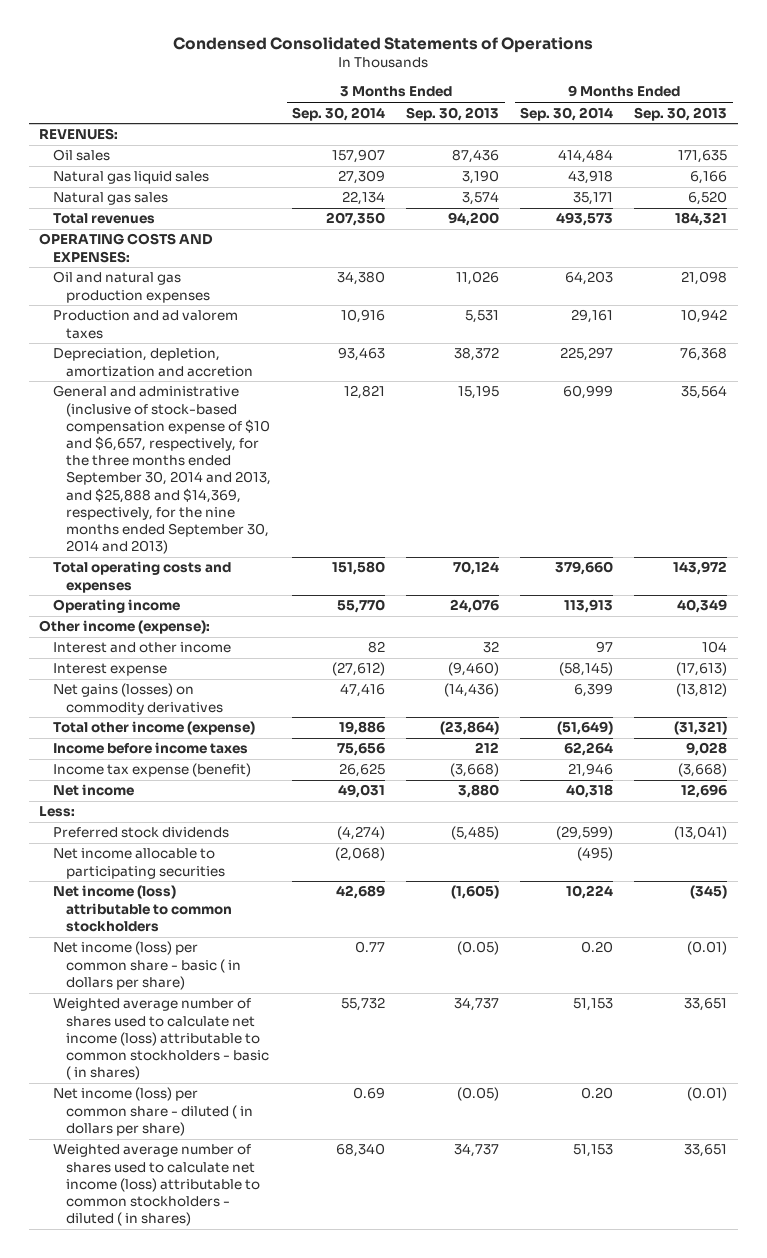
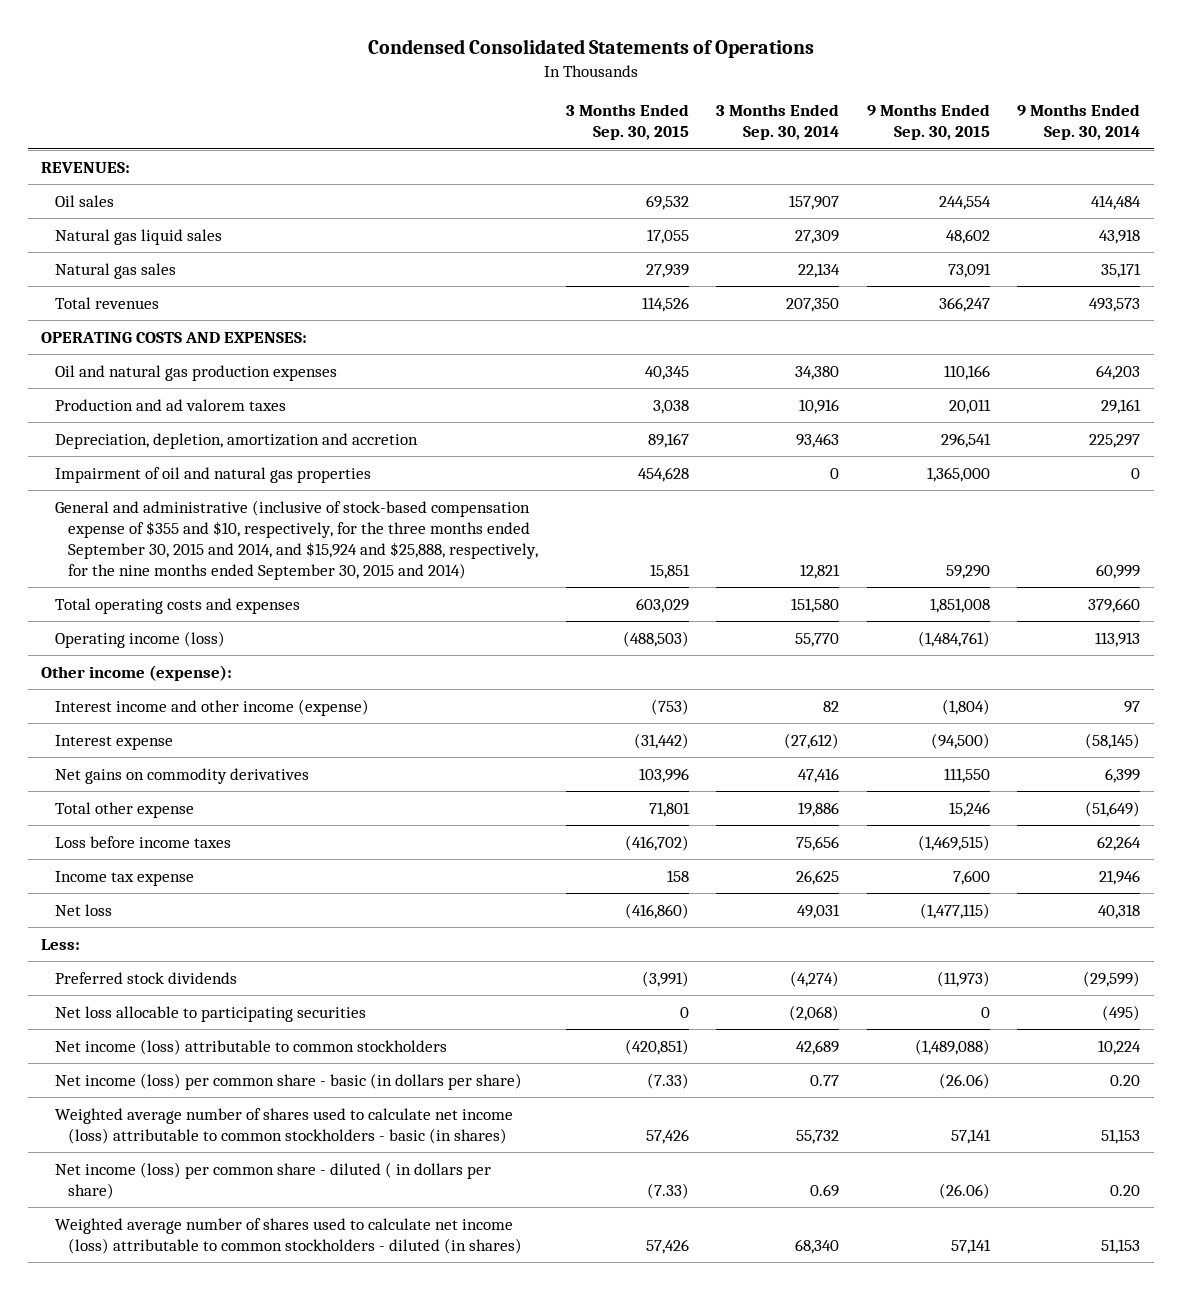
- | 3 Months Ended Sep. 30, 2014 | 3 Months Ended Sep. 30, 2013 | 9 Months Ended Sep. 30, 2014 | 9 Months Ended Sep. 30, 2013
+ | 3 Months Ended Sep. 30, 2015 | 3 Months Ended Sep. 30, 2014 | 9 Months Ended Sep. 30, 2015 | 9 Months Ended Sep. 30, 2014
- General and administrative (inclusive of stock-based compensation expense of $10 and $6,657, respectively, for the three months ended September 30, 2014 and 2013, and $25,888 and $14,369, respectively, for the nine months ended September 30, 2014 and 2013) | 12,821 | 15,195 | 60,999 | 35,564
+ Impairment of oil and natural gas properties | 454,628 | 0 | 1,365,000 | 0
+ General and administrative (inclusive of stock-based compensation expense of $355 and $10, respectively, for the three months ended September 30, 2015 and 2014, and $15,924 and $25,888, respectively, for the nine months ended September 30, 2015 and 2014) | 15,851 | 12,821 | 59,290 | 60,999
- Operating income | 55,770 | 24,076 | 113,913 | 40,349
+ Operating income (loss) | (488,503) | 55,770 | (1,484,761) | 113,913
- Interest and other income | 82 | 32 | 97 | 104
+ Interest income and other income (expense) | (753) | 82 | (1,804) | 97
- Net gains (losses) on commodity derivatives | 47,416 | (14,436) | 6,399 | (13,812)
- Total other income (expense) | 19,886 | (23,864) | (51,649) | (31,321)
- Income before income taxes | 75,656 | 212 | 62,264 | 9,028
- Income tax expense (benefit) | 26,625 | (3,668) | 21,946 | (3,668)
- Net income | 49,031 | 3,880 | 40,318 | 12,696
+ Net gains on commodity derivatives | 103,996 | 47,416 | 111,550 | 6,399
+ Total other expense | 71,801 | 19,886 | 15,246 | (51,649)
+ Loss before income taxes | (416,702) | 75,656 | (1,469,515) | 62,264
+ Income tax expense | 158 | 26,625 | 7,600 | 21,946
+ Net loss | (416,860) | 49,031 | (1,477,115) | 40,318
- Net income allocable to participating securities | (2,068) | | (495) |
+ Net loss allocable to participating securities | 0 | (2,068) | 0 | (495)
- Net income (loss) per common share - basic ( in dollars per share) | 0.77 | (0.05) | 0.20 | (0.01)
- Weighted average number of shares used to calculate net income (loss) attributable to common stockholders - basic ( in shares) | 55,732 | 34,737 | 51,153 | 33,651
+ Net income (loss) per common share - basic (in dollars per share) | (7.33) | 0.77 | (26.06) | 0.20
+ Weighted average number of shares used to calculate net income (loss) attributable to common stockholders - basic (in shares) | 57,426 | 55,732 | 57,141 | 51,153
- Weighted average number of shares used to calculate net income (loss) attributable to common stockholders - diluted ( in shares) | 68,340 | 34,737 | 51,153 | 33,651
+ Weighted average number of shares used to calculate net income (loss) attributable to common stockholders - diluted (in shares) | 57,426 | 68,340 | 57,141 | 51,153

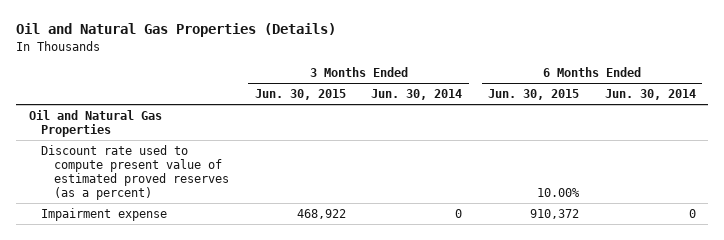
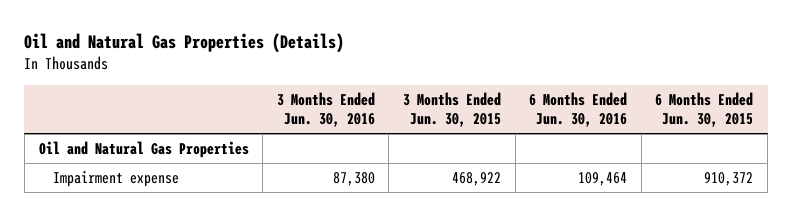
- | 3 Months Ended Jun. 30, 2015 | 3 Months Ended Jun. 30, 2014 | 6 Months Ended Jun. 30, 2015 | 6 Months Ended Jun. 30, 2014
+ | 3 Months Ended Jun. 30, 2016 | 3 Months Ended Jun. 30, 2015 | 6 Months Ended Jun. 30, 2016 | 6 Months Ended Jun. 30, 2015
- Discount rate used to compute present value of estimated proved reserves (as a percent) | | | 10.00% |

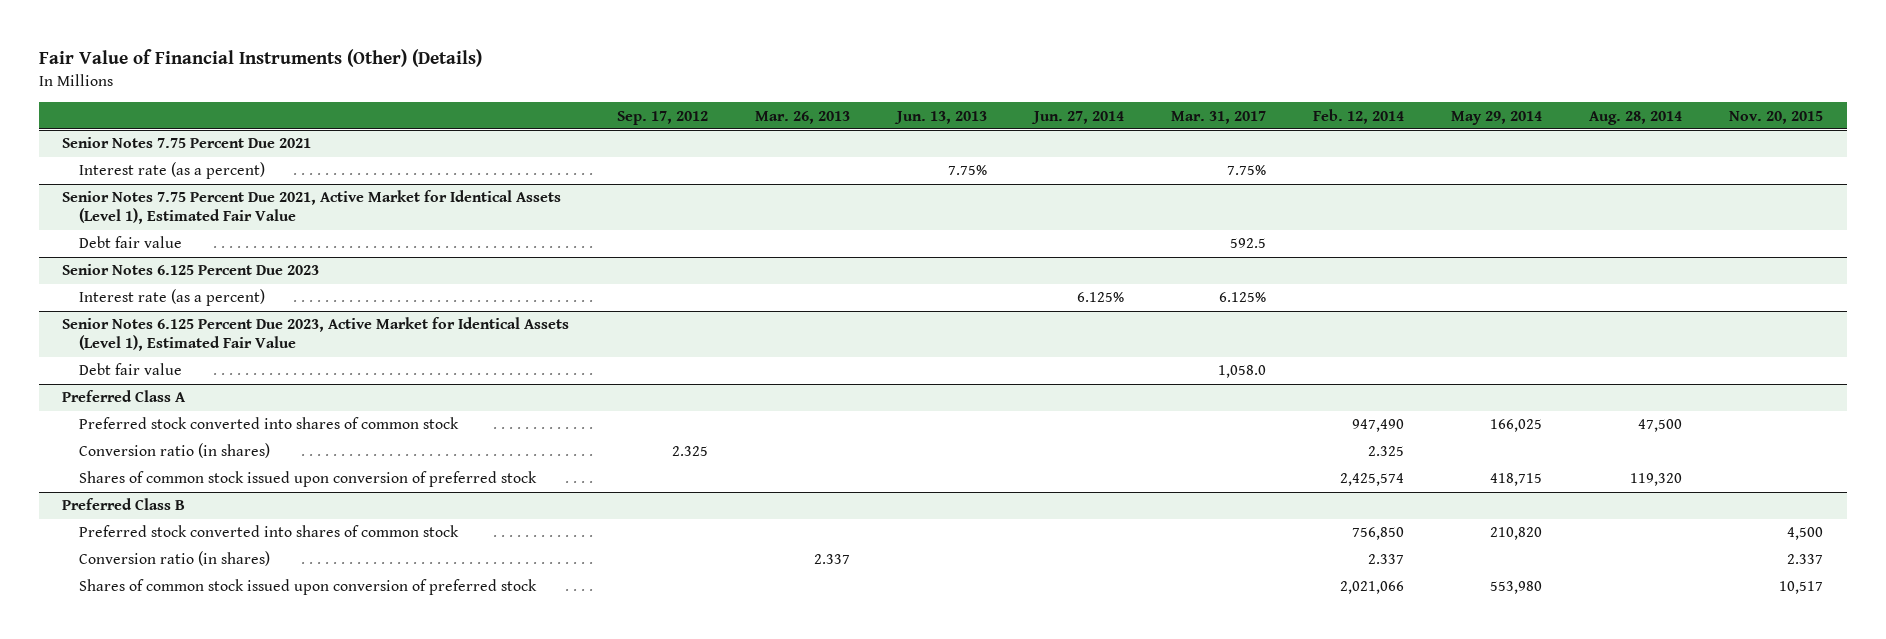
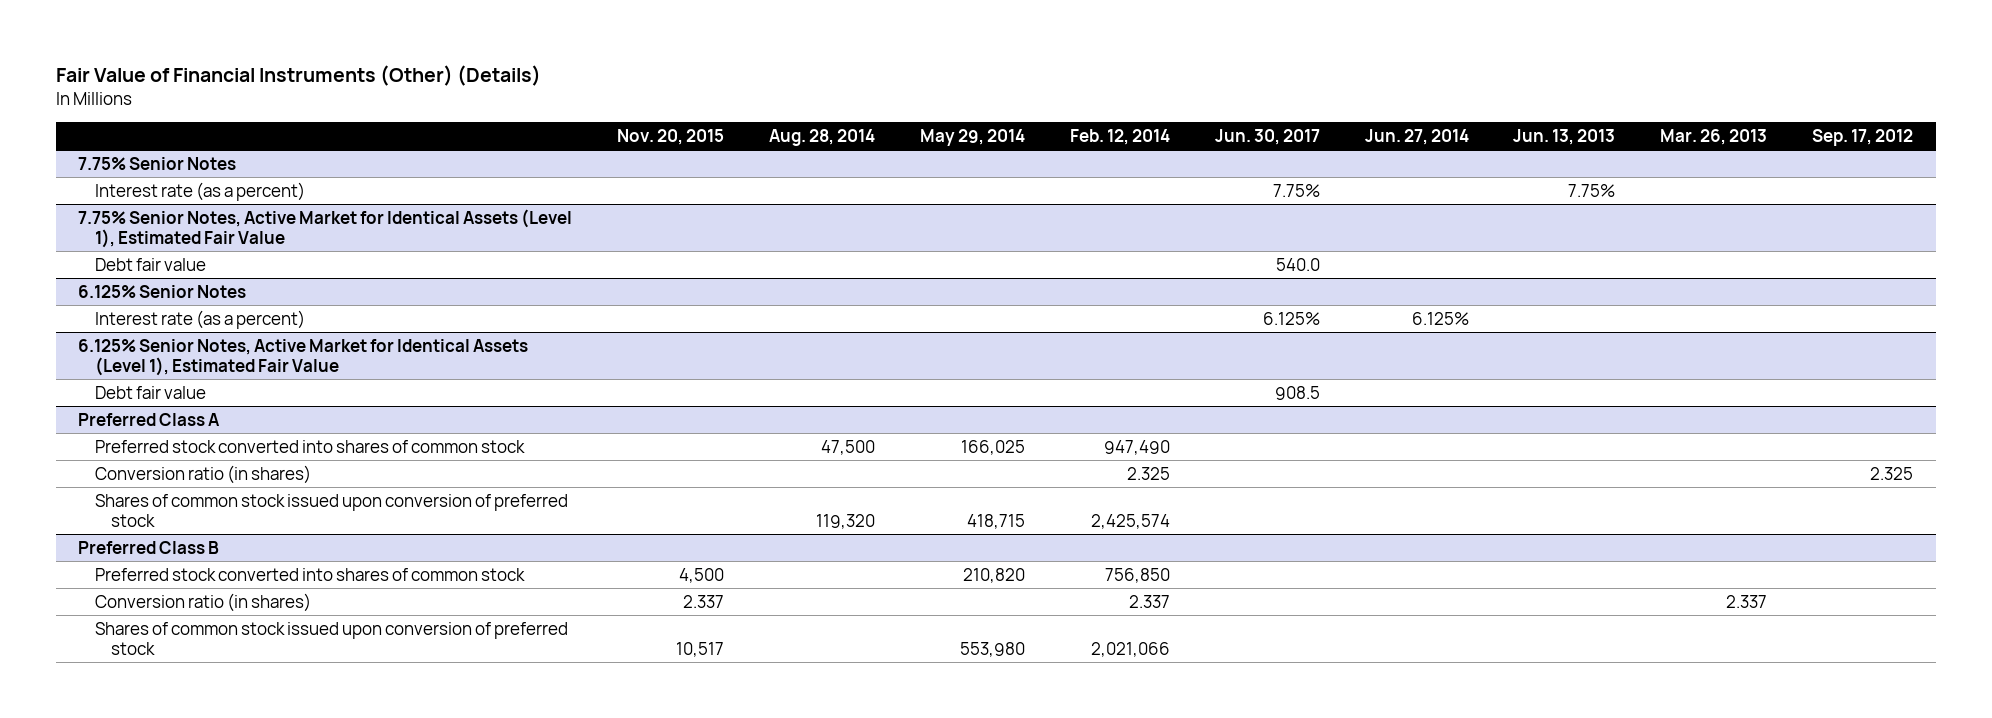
- | Sep. 17, 2012 | Mar. 26, 2013 | Jun. 13, 2013 | Jun. 27, 2014 | Mar. 31, 2017 | Feb. 12, 2014 | May 29, 2014 | Aug. 28, 2014 | Nov. 20, 2015
+ | Nov. 20, 2015 | Aug. 28, 2014 | May 29, 2014 | Feb. 12, 2014 | Jun. 30, 2017 | Jun. 27, 2014 | Jun. 13, 2013 | Mar. 26, 2013 | Sep. 17, 2012
- Senior Notes 7.75 Percent Due 2021
+ 7.75% Senior Notes
- Senior Notes 7.75 Percent Due 2021, Active Market for Identical Assets (Level 1), Estimated Fair Value
+ 7.75% Senior Notes, Active Market for Identical Assets (Level 1), Estimated Fair Value
- Senior Notes 6.125 Percent Due 2023
+ 6.125% Senior Notes
- Senior Notes 6.125 Percent Due 2023, Active Market for Identical Assets (Level 1), Estimated Fair Value
+ 6.125% Senior Notes, Active Market for Identical Assets (Level 1), Estimated Fair Value

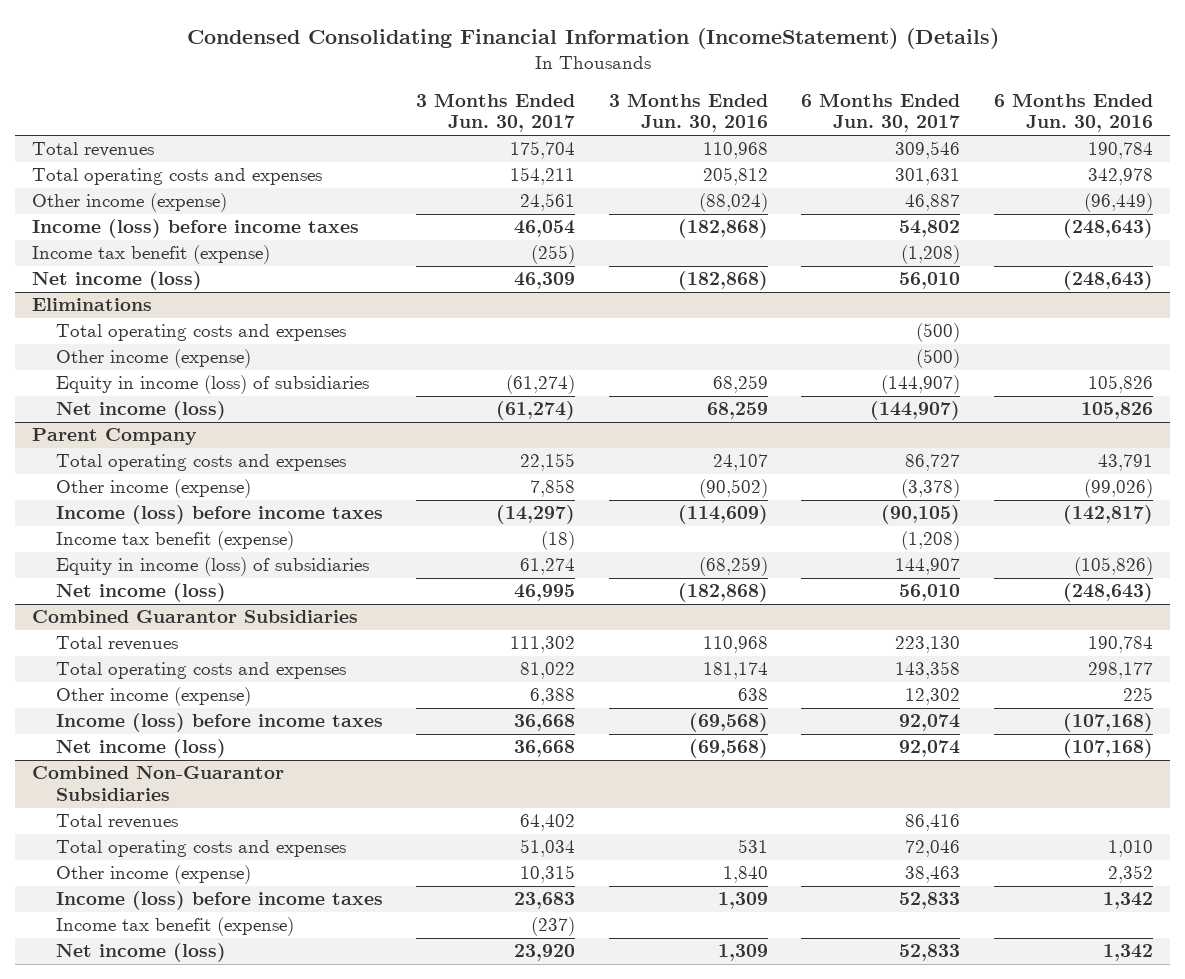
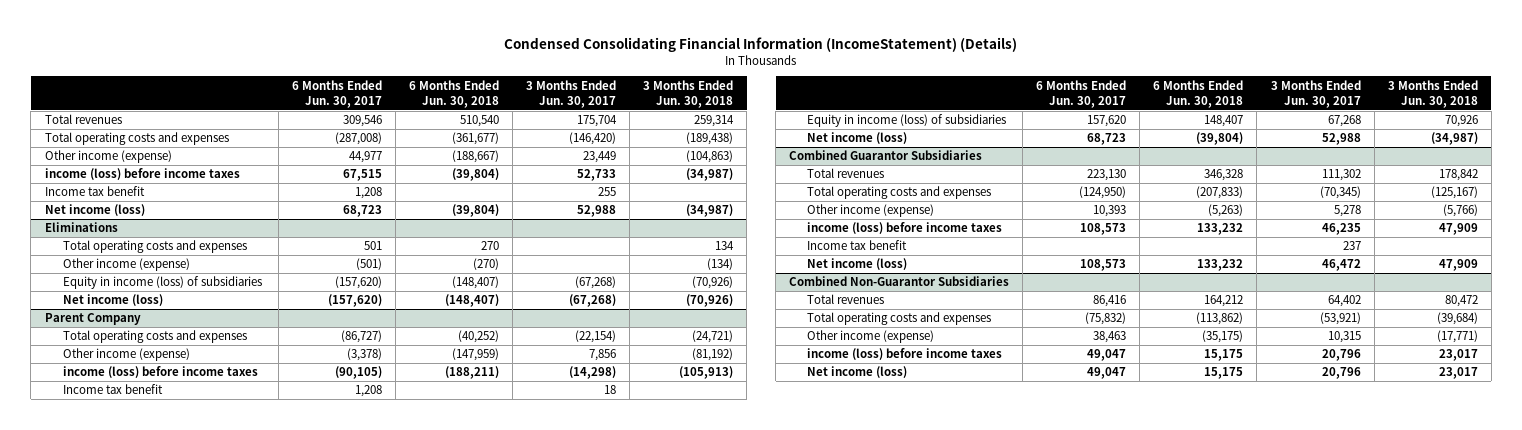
- | 3 Months Ended Jun. 30, 2017 | 3 Months Ended Jun. 30, 2016 | 6 Months Ended Jun. 30, 2017 | 6 Months Ended Jun. 30, 2016
+ | 6 Months Ended Jun. 30, 2017 | 6 Months Ended Jun. 30, 2018 | 3 Months Ended Jun. 30, 2017 | 3 Months Ended Jun. 30, 2018
- Total operating costs and expenses | 154,211 | 205,812 | 301,631 | 342,978
- Other income (expense) | 24,561 | (88,024) | 46,887 | (96,449)
- Income (loss) before income taxes | 46,054 | (182,868) | 54,802 | (248,643)
- Income tax benefit (expense) | (255) | | (1,208) |
- Net income (loss) | 46,309 | (182,868) | 56,010 | (248,643)
+ Total operating costs and expenses | (287,008) | (361,677) | (146,420) | (189,438)
+ Other income (expense) | 44,977 | (188,667) | 23,449 | (104,863)
+ income (loss) before income taxes | 67,515 | (39,804) | 52,733 | (34,987)
+ Income tax benefit | 1,208 | | 255 |
+ Net income (loss) | 68,723 | (39,804) | 52,988 | (34,987)
@ Eliminations
- Total operating costs and expenses | | | (500) |
- Other income (expense) | | | (500) |
- Equity in income (loss) of subsidiaries | (61,274) | 68,259 | (144,907) | 105,826
- Net income (loss) | (61,274) | 68,259 | (144,907) | 105,826
+ Total operating costs and expenses | 501 | 270 | | 134
+ Other income (expense) | (501) | (270) | | (134)
+ Equity in income (loss) of subsidiaries | (157,620) | (148,407) | (67,268) | (70,926)
+ Net income (loss) | (157,620) | (148,407) | (67,268) | (70,926)
@ Parent Company
- Total operating costs and expenses | 22,155 | 24,107 | 86,727 | 43,791
- Other income (expense) | 7,858 | (90,502) | (3,378) | (99,026)
- Income (loss) before income taxes | (14,297) | (114,609) | (90,105) | (142,817)
- Income tax benefit (expense) | (18) | | (1,208) |
- Equity in income (loss) of subsidiaries | 61,274 | (68,259) | 144,907 | (105,826)
- Net income (loss) | 46,995 | (182,868) | 56,010 | (248,643)
+ Total operating costs and expenses | (86,727) | (40,252) | (22,154) | (24,721)
+ Other income (expense) | (3,378) | (147,959) | 7,856 | (81,192)
+ income (loss) before income taxes | (90,105) | (188,211) | (14,298) | (105,913)
+ Income tax benefit | 1,208 | | 18 |
+ Equity in income (loss) of subsidiaries | 157,620 | 148,407 | 67,268 | 70,926
+ Net income (loss) | 68,723 | (39,804) | 52,988 | (34,987)
@ Combined Guarantor Subsidiaries
- Total operating costs and expenses | 81,022 | 181,174 | 143,358 | 298,177
- Other income (expense) | 6,388 | 638 | 12,302 | 225
- Income (loss) before income taxes | 36,668 | (69,568) | 92,074 | (107,168)
- Net income (loss) | 36,668 | (69,568) | 92,074 | (107,168)
+ Total operating costs and expenses | (124,950) | (207,833) | (70,345) | (125,167)
+ Other income (expense) | 10,393 | (5,263) | 5,278 | (5,766)
+ income (loss) before income taxes | 108,573 | 133,232 | 46,235 | 47,909
+ Income tax benefit | | | 237 |
+ Net income (loss) | 108,573 | 133,232 | 46,472 | 47,909
@ Combined Non-Guarantor Subsidiaries
- Total operating costs and expenses | 51,034 | 531 | 72,046 | 1,010
+ Total operating costs and expenses | (75,832) | (113,862) | (53,921) | (39,684)
- Income (loss) before income taxes | 23,683 | 1,309 | 52,833 | 1,342
- Income tax benefit (expense) | (237) | | |
- Net income (loss) | 23,920 | 1,309 | 52,833 | 1,342
+ income (loss) before income taxes | 49,047 | 15,175 | 20,796 | 23,017
+ Net income (loss) | 49,047 | 15,175 | 20,796 | 23,017

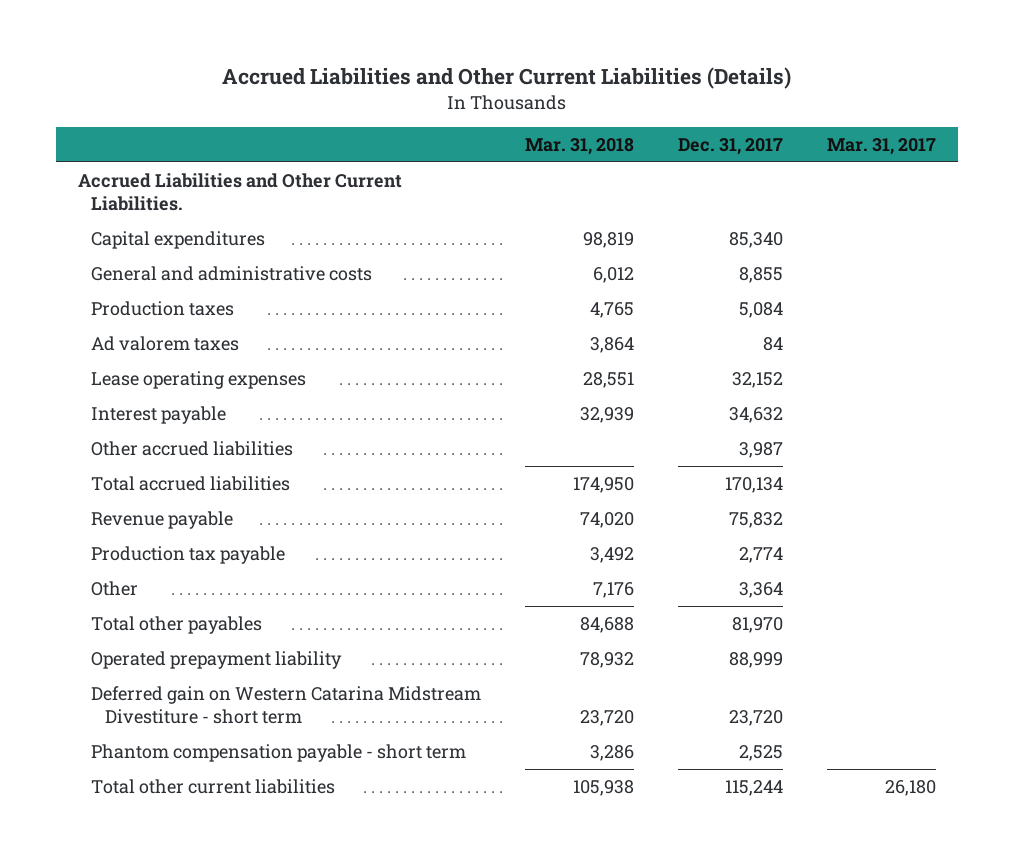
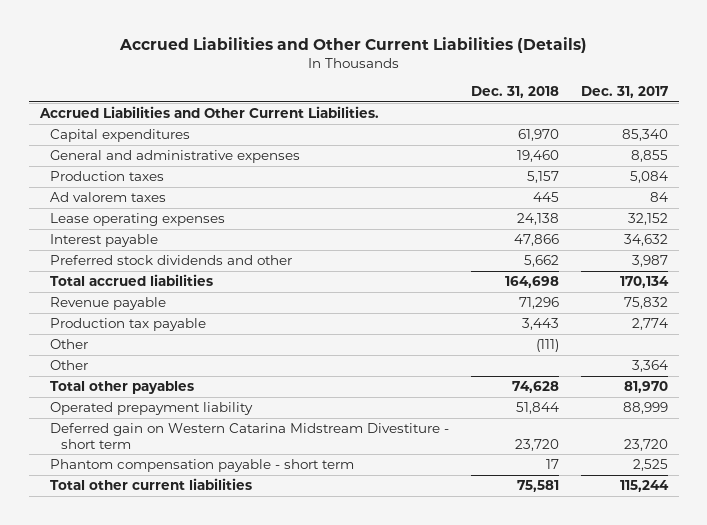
- | Mar. 31, 2018 | Dec. 31, 2017 | Mar. 31, 2017
+ | Dec. 31, 2018 | Dec. 31, 2017
- General and administrative costs | 6,012 | 8,855 |
+ General and administrative expenses | 19,460 | 8,855
- Other accrued liabilities | | 3,987 |
+ Preferred stock dividends and other | 5,662 | 3,987
+ Other | (111) |

